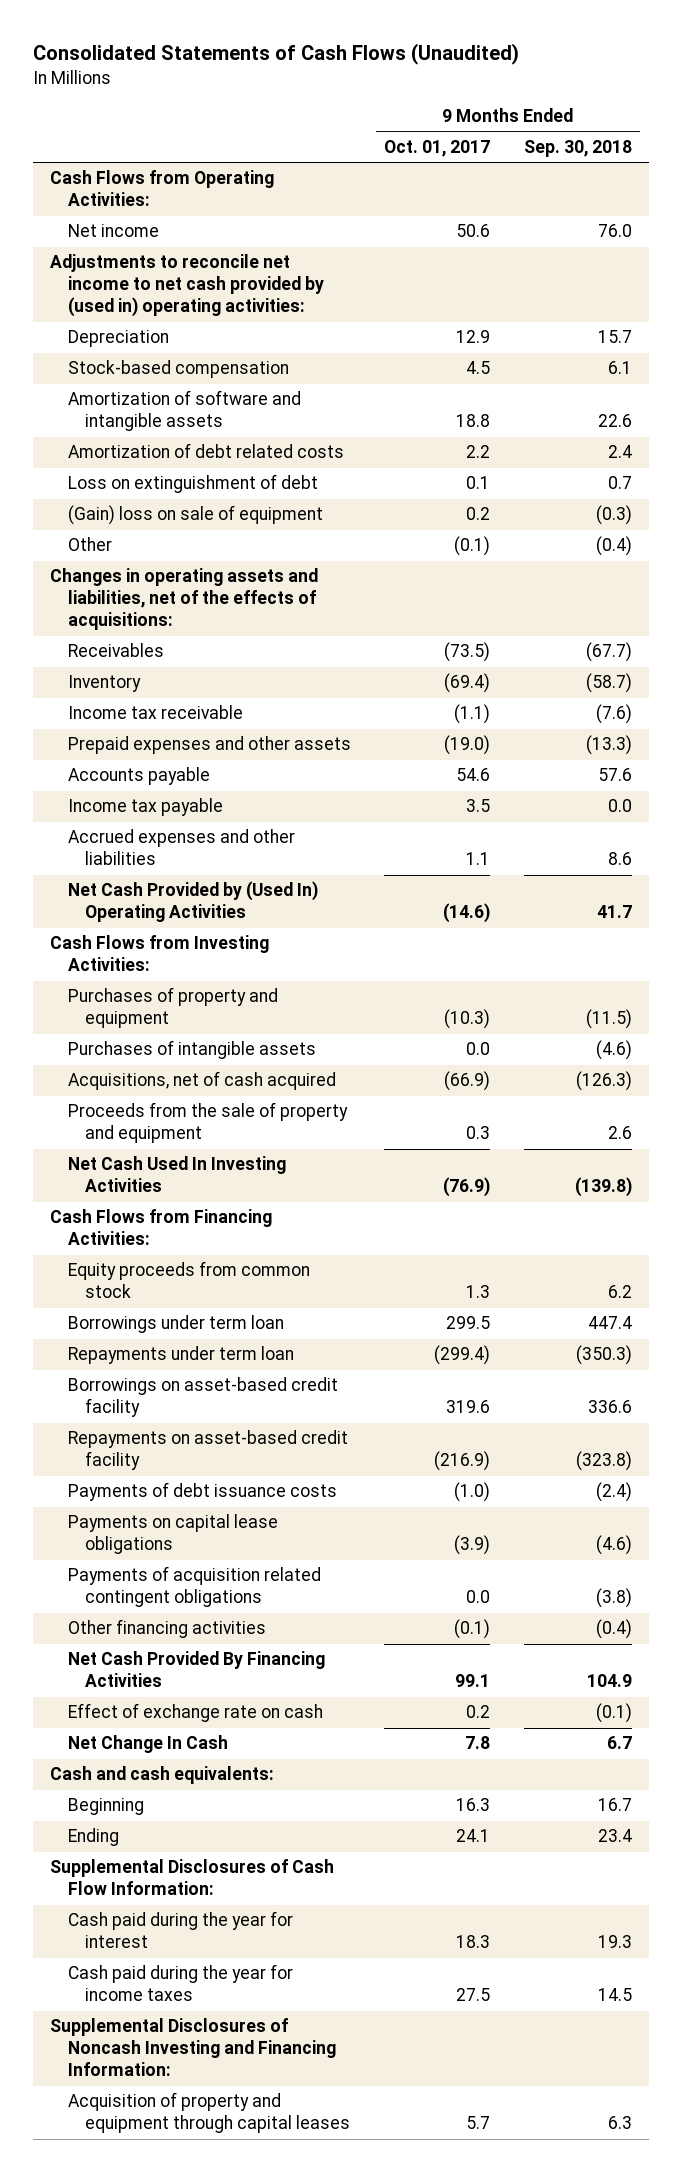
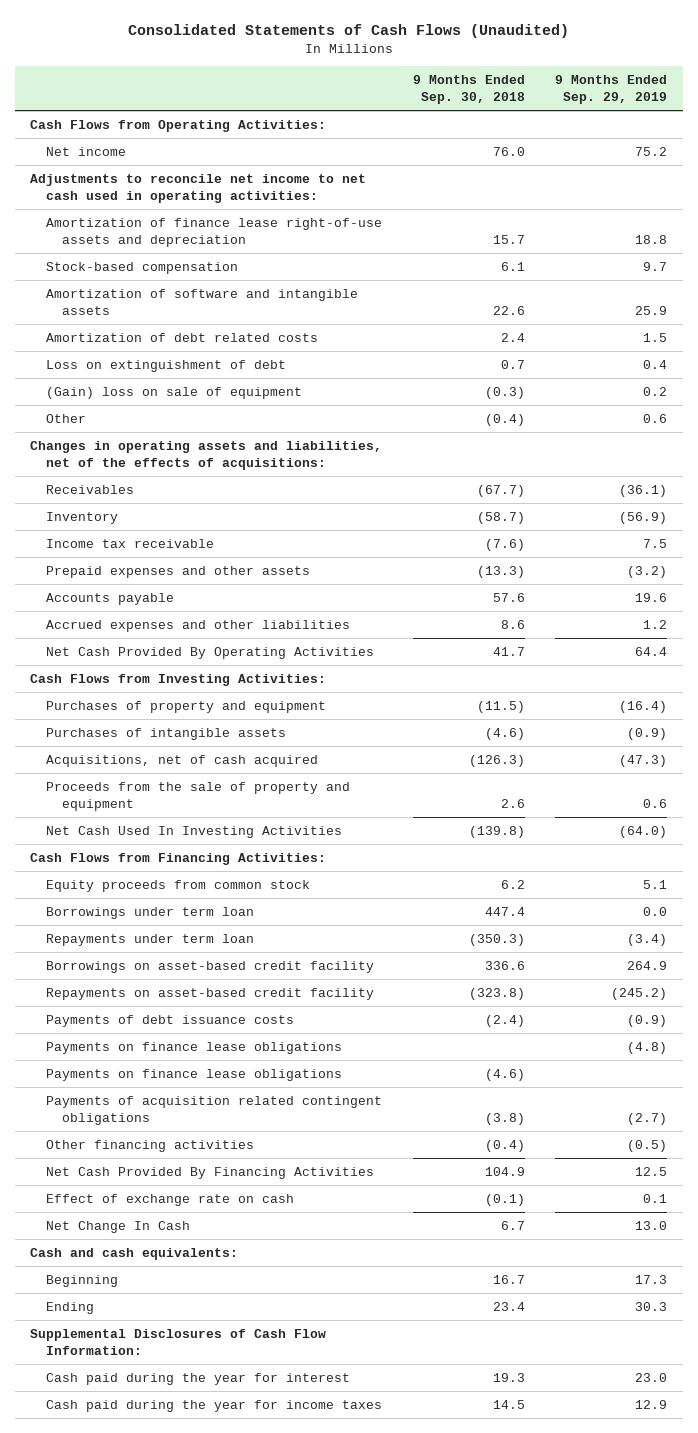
- | 9 Months Ended Oct. 01, 2017 | 9 Months Ended Sep. 30, 2018
+ | 9 Months Ended Sep. 30, 2018 | 9 Months Ended Sep. 29, 2019
- Adjustments to reconcile net income to net cash provided by (used in) operating activities:
- Depreciation | 12.9 | 15.7
+ Adjustments to reconcile net income to net cash used in operating activities:
+ Amortization of finance lease right-of-use assets and depreciation | 15.7 | 18.8
- Income tax payable | 3.5 | 0.0
- Net Cash Provided by (Used In) Operating Activities | (14.6) | 41.7
+ Net Cash Provided By Operating Activities | 41.7 | 64.4
- Payments on capital lease obligations | (3.9) | (4.6)
+ Payments on finance lease obligations | | (4.8)
+ Payments on finance lease obligations | (4.6) |
- Supplemental Disclosures of Noncash Investing and Financing Information:
- Acquisition of property and equipment through capital leases | 5.7 | 6.3

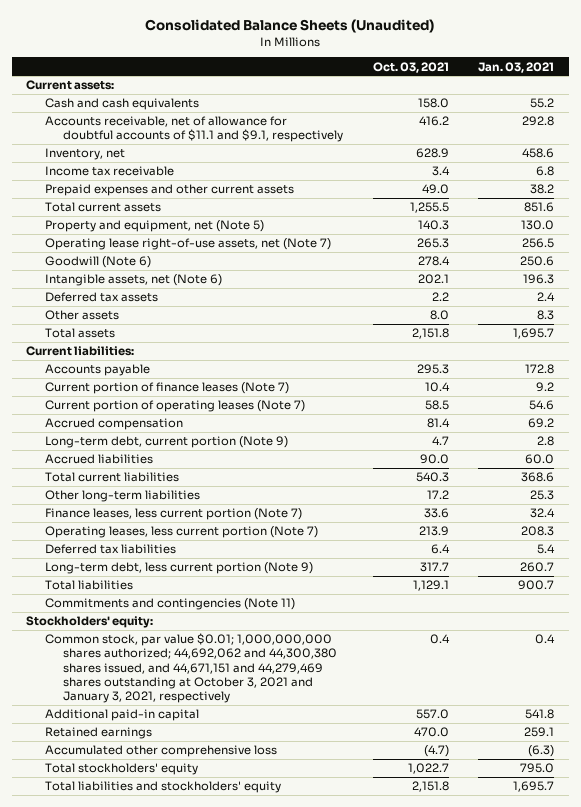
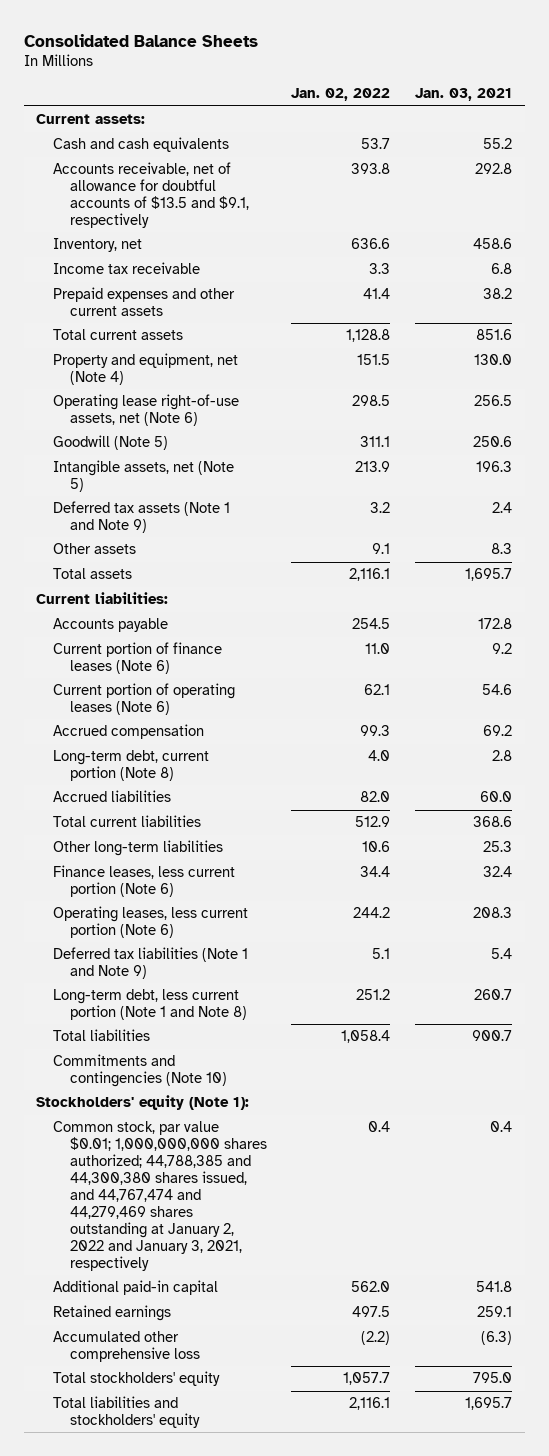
- Consolidated Balance Sheets (Unaudited)
+ Consolidated Balance Sheets
- | Oct. 03, 2021 | Jan. 03, 2021
+ | Jan. 02, 2022 | Jan. 03, 2021
- Accounts receivable, net of allowance for doubtful accounts of $11.1 and $9.1, respectively | 416.2 | 292.8
+ Accounts receivable, net of allowance for doubtful accounts of $13.5 and $9.1, respectively | 393.8 | 292.8
- Property and equipment, net (Note 5) | 140.3 | 130.0
- Operating lease right-of-use assets, net (Note 7) | 265.3 | 256.5
- Goodwill (Note 6) | 278.4 | 250.6
- Intangible assets, net (Note 6) | 202.1 | 196.3
- Deferred tax assets | 2.2 | 2.4
+ Property and equipment, net (Note 4) | 151.5 | 130.0
+ Operating lease right-of-use assets, net (Note 6) | 298.5 | 256.5
+ Goodwill (Note 5) | 311.1 | 250.6
+ Intangible assets, net (Note 5) | 213.9 | 196.3
+ Deferred tax assets (Note 1 and Note 9) | 3.2 | 2.4
- Current portion of finance leases (Note 7) | 10.4 | 9.2
- Current portion of operating leases (Note 7) | 58.5 | 54.6
+ Current portion of finance leases (Note 6) | 11.0 | 9.2
+ Current portion of operating leases (Note 6) | 62.1 | 54.6
- Long-term debt, current portion (Note 9) | 4.7 | 2.8
+ Long-term debt, current portion (Note 8) | 4.0 | 2.8
- Finance leases, less current portion (Note 7) | 33.6 | 32.4
- Operating leases, less current portion (Note 7) | 213.9 | 208.3
- Deferred tax liabilities | 6.4 | 5.4
- Long-term debt, less current portion (Note 9) | 317.7 | 260.7
+ Finance leases, less current portion (Note 6) | 34.4 | 32.4
+ Operating leases, less current portion (Note 6) | 244.2 | 208.3
+ Deferred tax liabilities (Note 1 and Note 9) | 5.1 | 5.4
+ Long-term debt, less current portion (Note 1 and Note 8) | 251.2 | 260.7
- Commitments and contingencies (Note 11)
- Stockholders' equity:
- Common stock, par value $0.01; 1,000,000,000 shares authorized; 44,692,062 and 44,300,380 shares issued, and 44,671,151 and 44,279,469 shares outstanding at October 3, 2021 and January 3, 2021, respectively | 0.4 | 0.4
+ Commitments and contingencies (Note 10)
+ Stockholders' equity (Note 1):
+ Common stock, par value $0.01; 1,000,000,000 shares authorized; 44,788,385 and 44,300,380 shares issued, and 44,767,474 and 44,279,469 shares outstanding at January 2, 2022 and January 3, 2021, respectively | 0.4 | 0.4

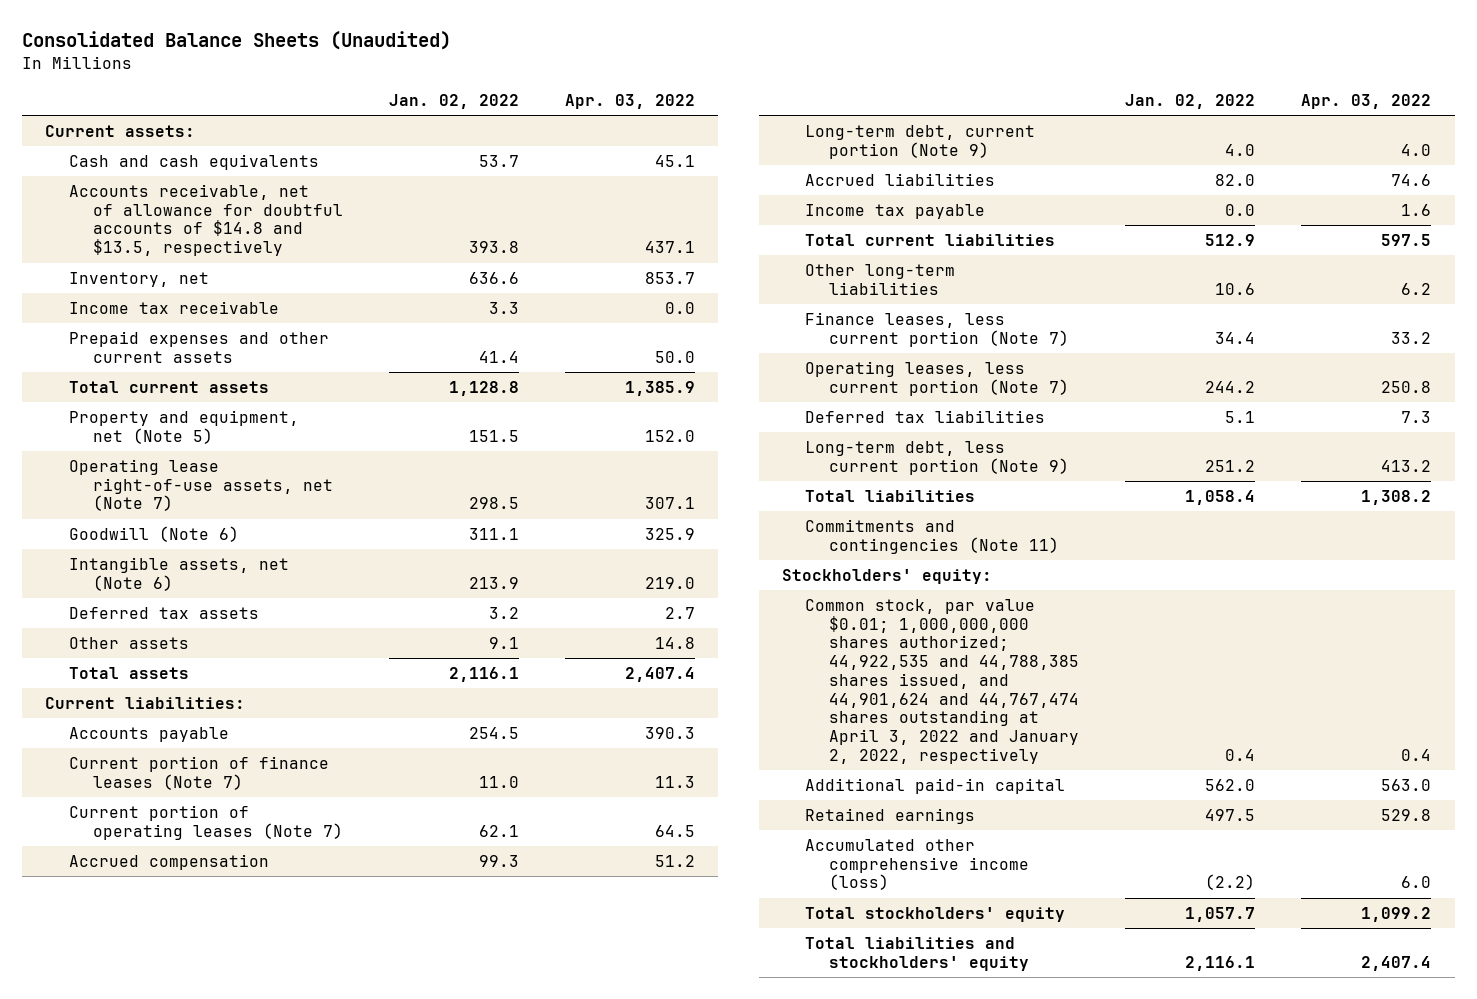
- Consolidated Balance Sheets
+ Consolidated Balance Sheets (Unaudited)
- | Jan. 02, 2022 | Jan. 03, 2021
+ | Jan. 02, 2022 | Apr. 03, 2022
- Accounts receivable, net of allowance for doubtful accounts of $13.5 and $9.1, respectively | 393.8 | 292.8
+ Accounts receivable, net of allowance for doubtful accounts of $14.8 and $13.5, respectively | 393.8 | 437.1
- Property and equipment, net (Note 4) | 151.5 | 130.0
- Operating lease right-of-use assets, net (Note 6) | 298.5 | 256.5
- Goodwill (Note 5) | 311.1 | 250.6
- Intangible assets, net (Note 5) | 213.9 | 196.3
- Deferred tax assets (Note 1 and Note 9) | 3.2 | 2.4
+ Property and equipment, net (Note 5) | 151.5 | 152.0
+ Operating lease right-of-use assets, net (Note 7) | 298.5 | 307.1
+ Goodwill (Note 6) | 311.1 | 325.9
+ Intangible assets, net (Note 6) | 213.9 | 219.0
+ Deferred tax assets | 3.2 | 2.7
- Current portion of finance leases (Note 6) | 11.0 | 9.2
- Current portion of operating leases (Note 6) | 62.1 | 54.6
+ Current portion of finance leases (Note 7) | 11.0 | 11.3
+ Current portion of operating leases (Note 7) | 62.1 | 64.5
- Long-term debt, current portion (Note 8) | 4.0 | 2.8
+ Long-term debt, current portion (Note 9) | 4.0 | 4.0
+ Income tax payable | 0.0 | 1.6
- Finance leases, less current portion (Note 6) | 34.4 | 32.4
- Operating leases, less current portion (Note 6) | 244.2 | 208.3
- Deferred tax liabilities (Note 1 and Note 9) | 5.1 | 5.4
- Long-term debt, less current portion (Note 1 and Note 8) | 251.2 | 260.7
+ Finance leases, less current portion (Note 7) | 34.4 | 33.2
+ Operating leases, less current portion (Note 7) | 244.2 | 250.8
+ Deferred tax liabilities | 5.1 | 7.3
+ Long-term debt, less current portion (Note 9) | 251.2 | 413.2
- Commitments and contingencies (Note 10)
- Stockholders' equity (Note 1):
- Common stock, par value $0.01; 1,000,000,000 shares authorized; 44,788,385 and 44,300,380 shares issued, and 44,767,474 and 44,279,469 shares outstanding at January 2, 2022 and January 3, 2021, respectively | 0.4 | 0.4
+ Commitments and contingencies (Note 11)
+ Stockholders' equity:
+ Common stock, par value $0.01; 1,000,000,000 shares authorized; 44,922,535 and 44,788,385 shares issued, and 44,901,624 and 44,767,474 shares outstanding at April 3, 2022 and January 2, 2022, respectively | 0.4 | 0.4
- Accumulated other comprehensive loss | (2.2) | (6.3)
+ Accumulated other comprehensive income (loss) | (2.2) | 6.0

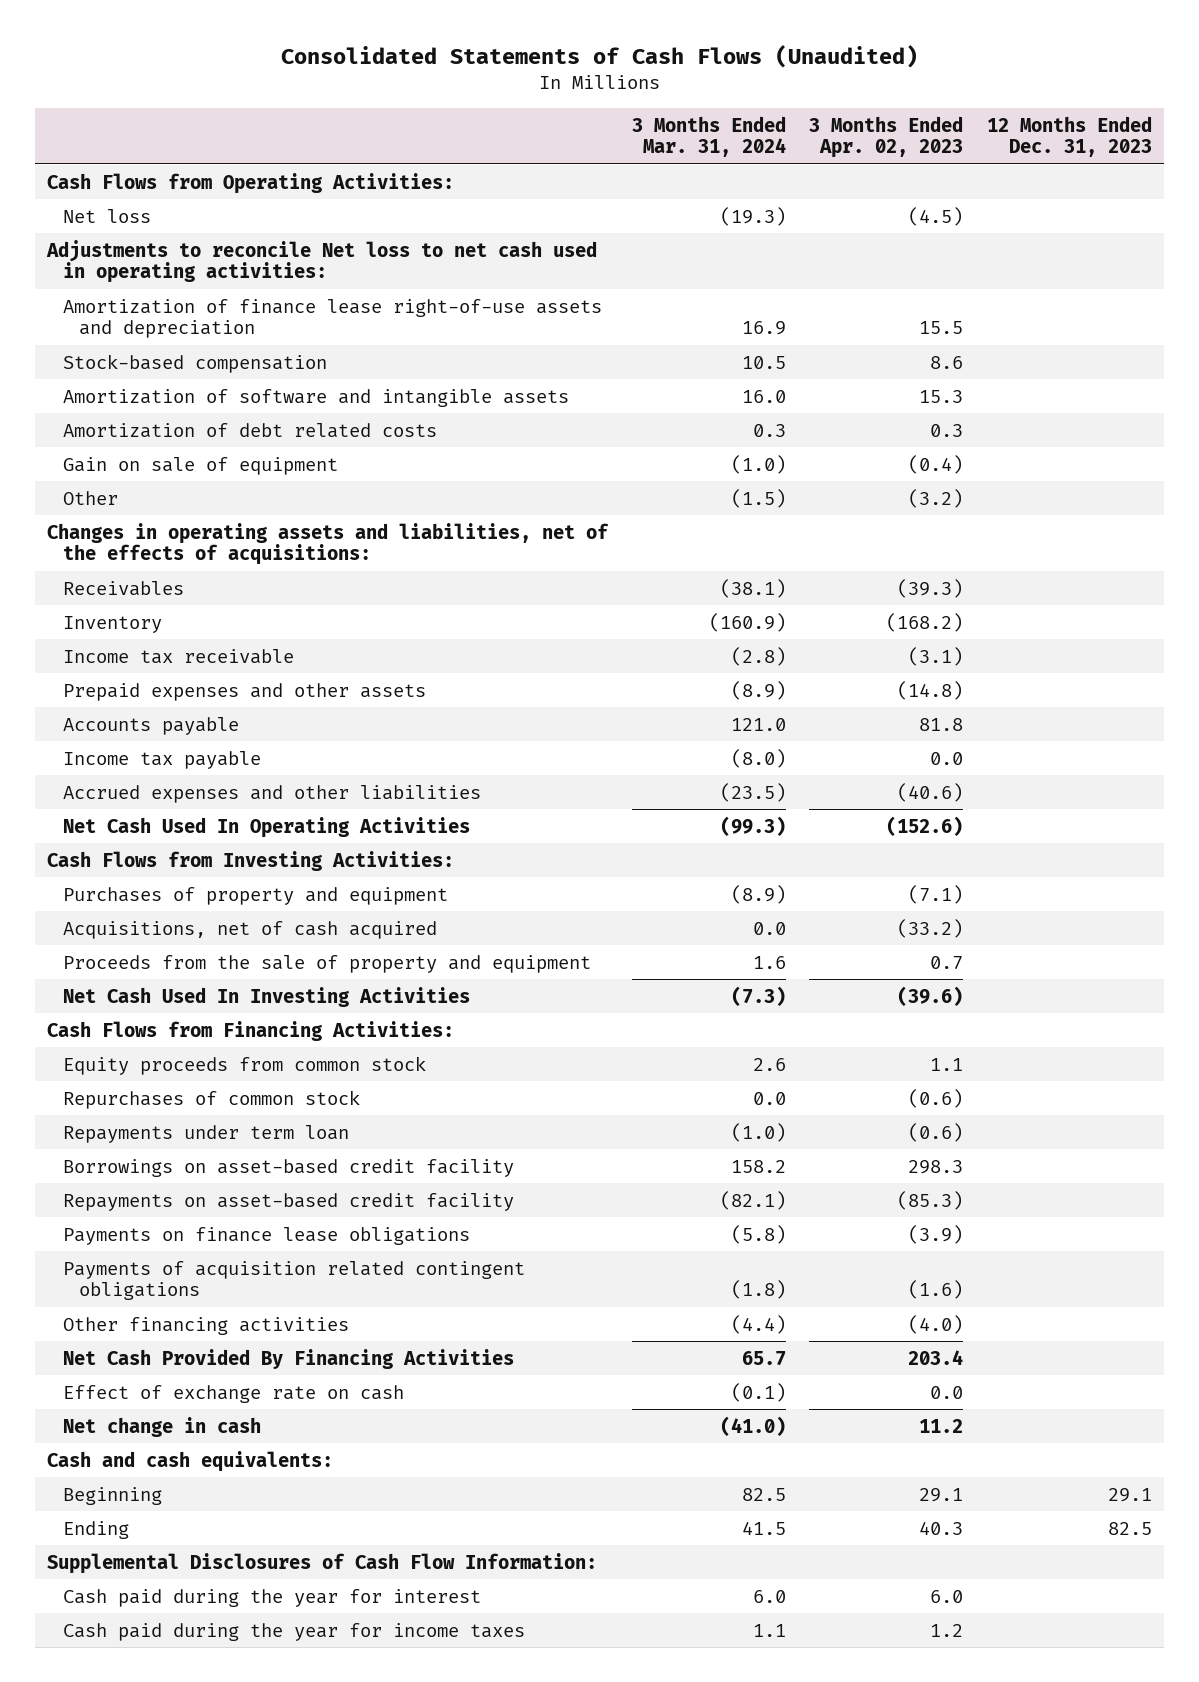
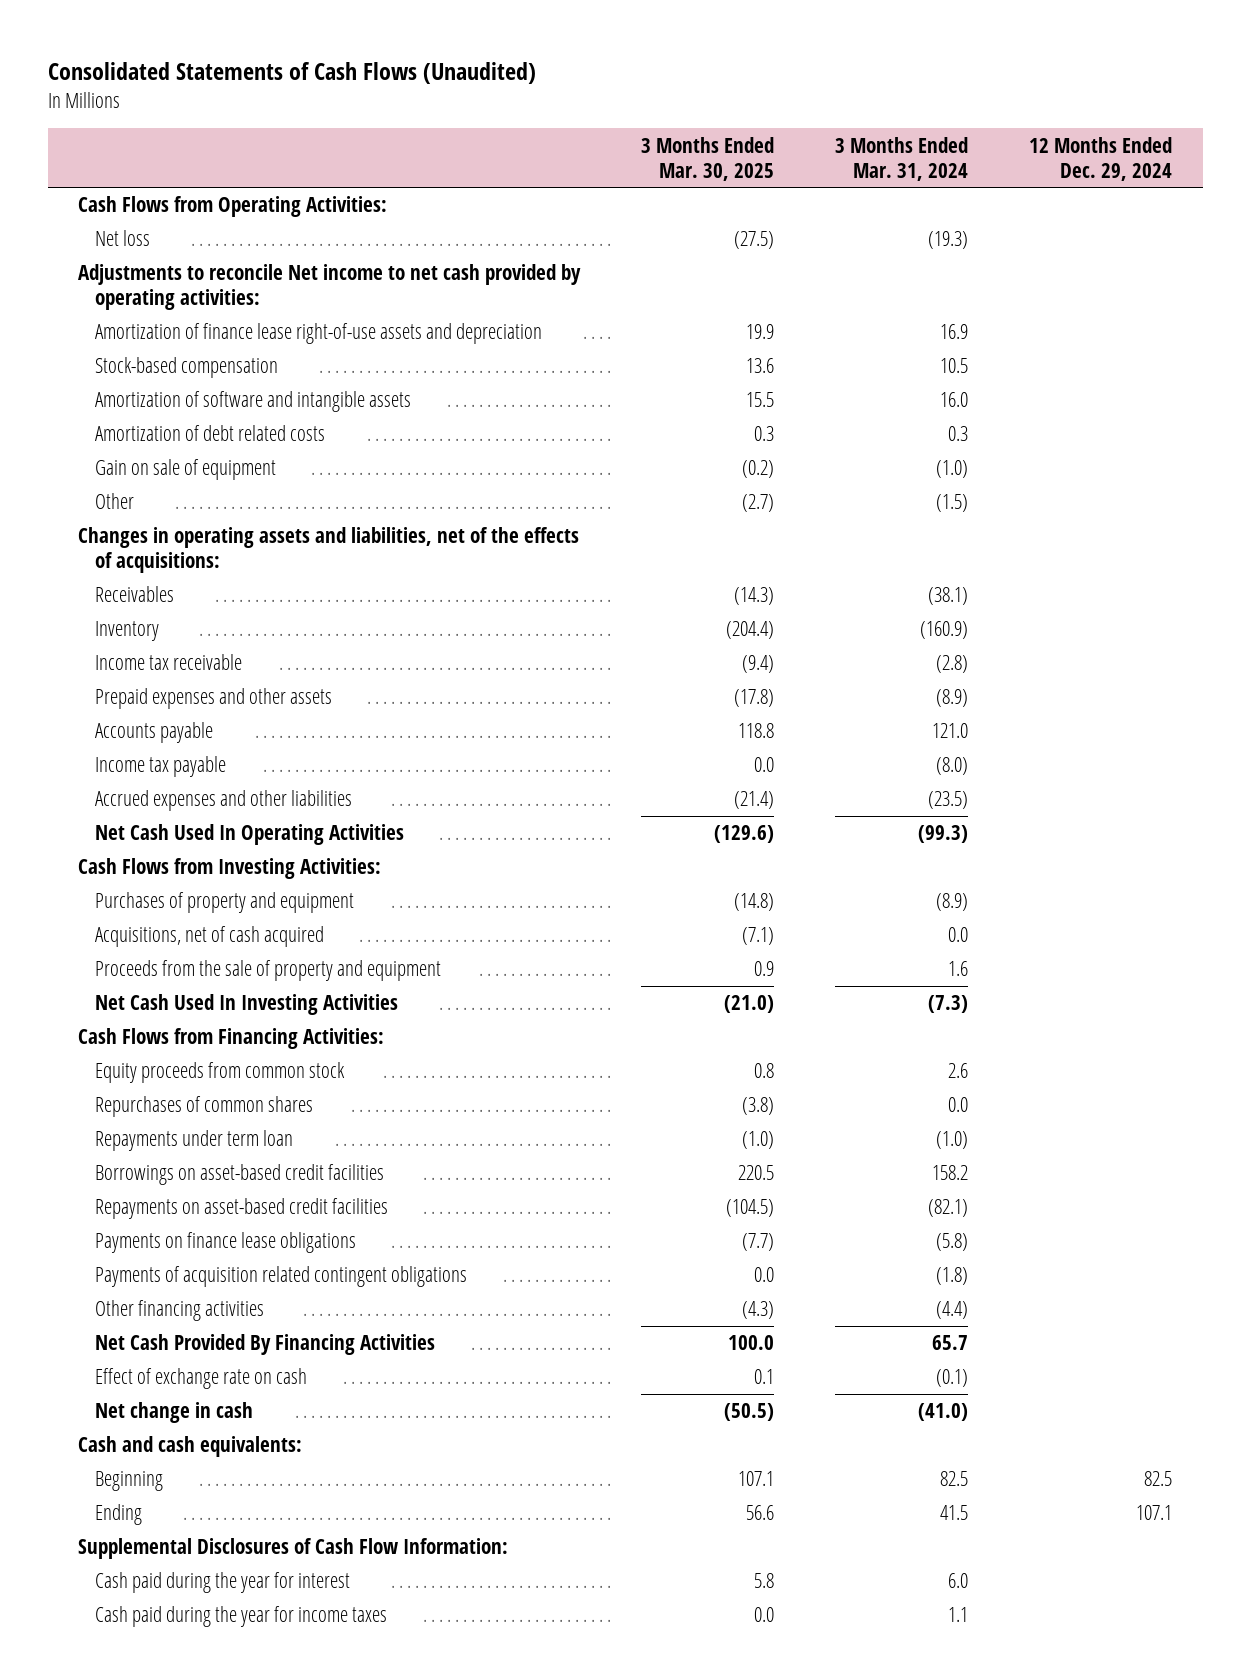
- | 3 Months Ended Mar. 31, 2024 | 3 Months Ended Apr. 02, 2023 | 12 Months Ended Dec. 31, 2023
+ | 3 Months Ended Mar. 30, 2025 | 3 Months Ended Mar. 31, 2024 | 12 Months Ended Dec. 29, 2024
- Adjustments to reconcile Net loss to net cash used in operating activities:
+ Adjustments to reconcile Net income to net cash provided by operating activities:
- Repurchases of common stock | 0.0 | (0.6) |
+ Repurchases of common shares | (3.8) | 0.0 |
- Borrowings on asset-based credit facility | 158.2 | 298.3 |
- Repayments on asset-based credit facility | (82.1) | (85.3) |
+ Borrowings on asset-based credit facilities | 220.5 | 158.2 |
+ Repayments on asset-based credit facilities | (104.5) | (82.1) |

